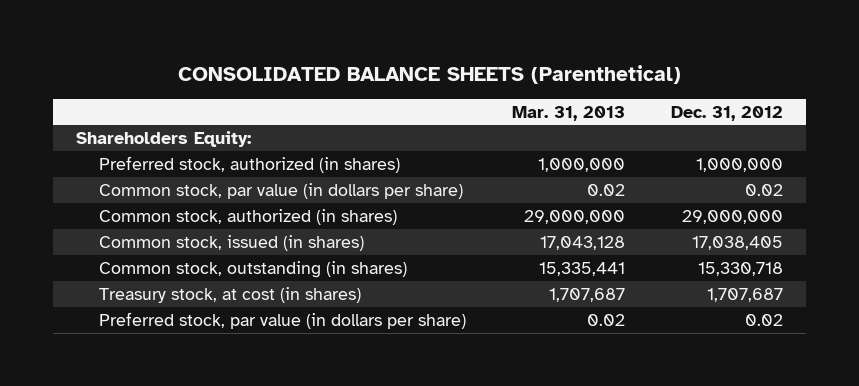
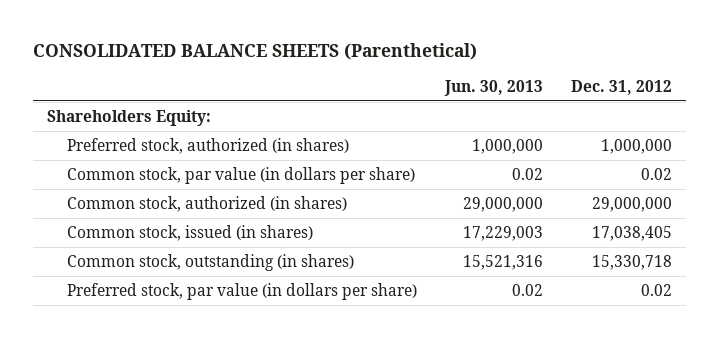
- | Mar. 31, 2013 | Dec. 31, 2012
+ | Jun. 30, 2013 | Dec. 31, 2012
- Treasury stock, at cost (in shares) | 1,707,687 | 1,707,687

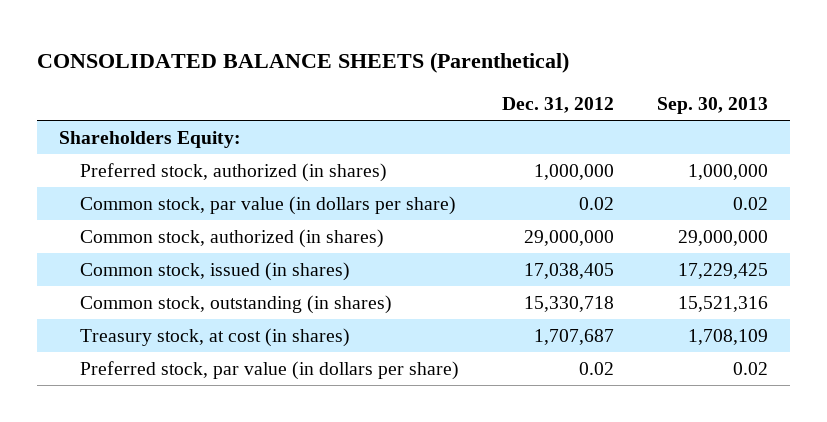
- | Jun. 30, 2013 | Dec. 31, 2012
+ | Dec. 31, 2012 | Sep. 30, 2013
+ Treasury stock, at cost (in shares) | 1,707,687 | 1,708,109

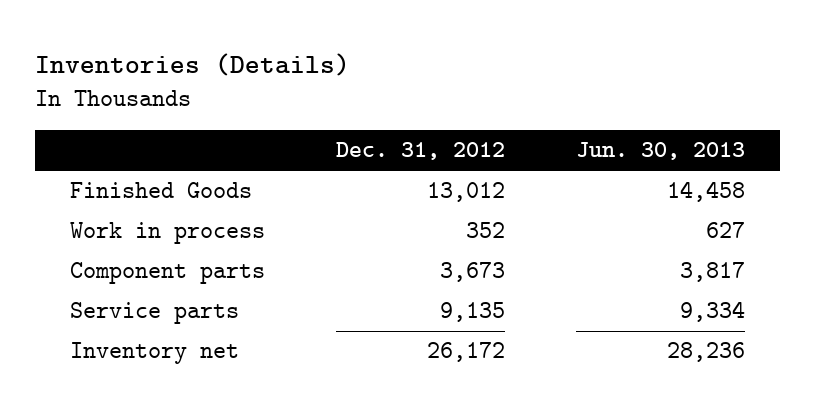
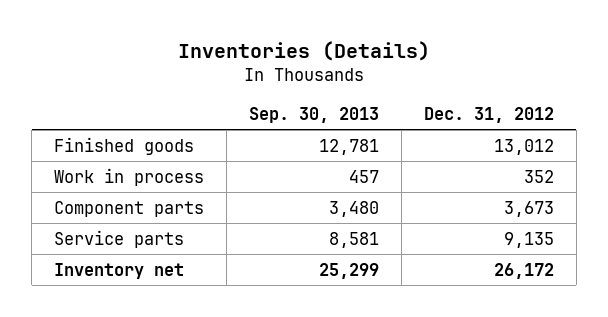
- | Dec. 31, 2012 | Jun. 30, 2013
+ | Sep. 30, 2013 | Dec. 31, 2012
- Finished Goods | 13,012 | 14,458
+ Finished goods | 12,781 | 13,012

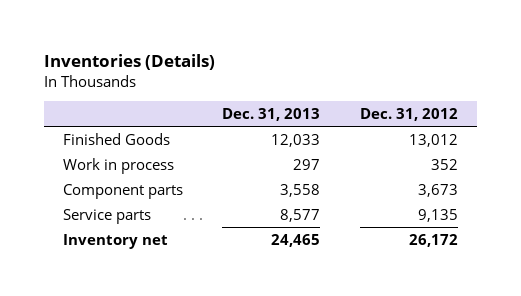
- | Sep. 30, 2013 | Dec. 31, 2012
+ | Dec. 31, 2013 | Dec. 31, 2012
- Finished goods | 12,781 | 13,012
+ Finished Goods | 12,033 | 13,012

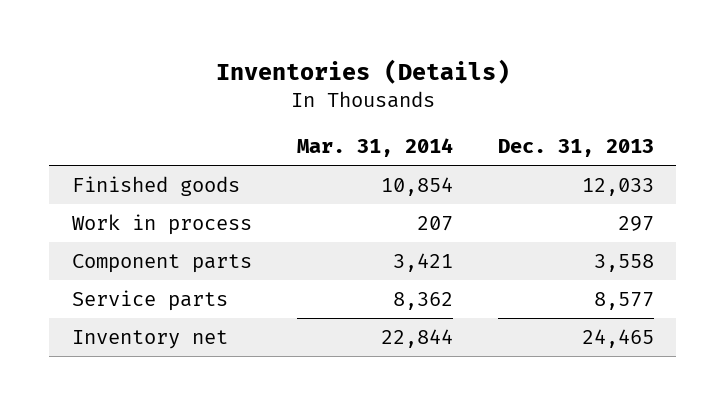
- | Dec. 31, 2013 | Dec. 31, 2012
+ | Mar. 31, 2014 | Dec. 31, 2013
- Finished Goods | 12,033 | 13,012
+ Finished goods | 10,854 | 12,033

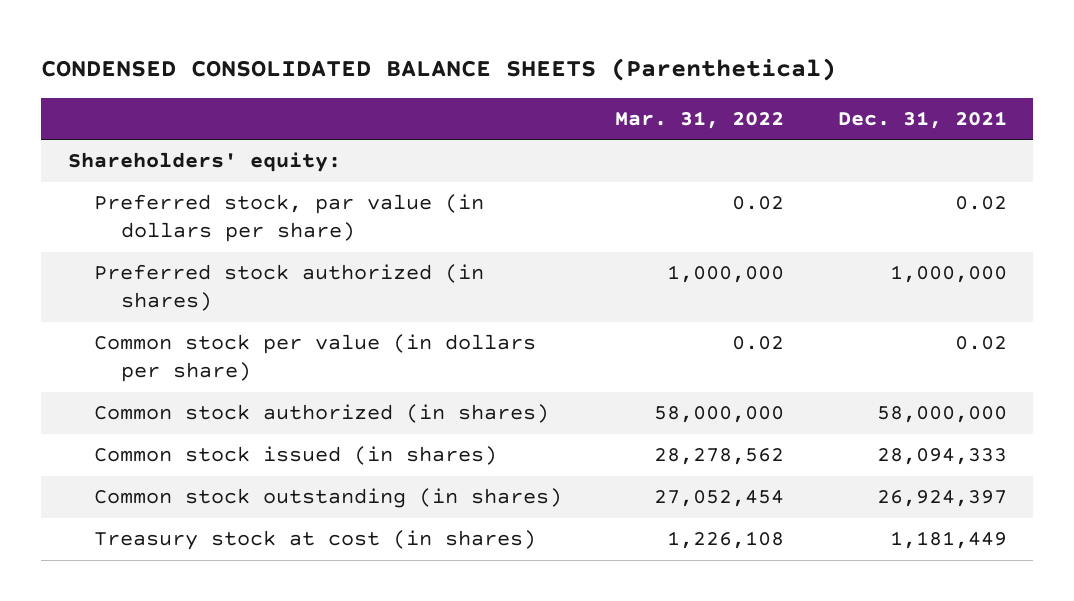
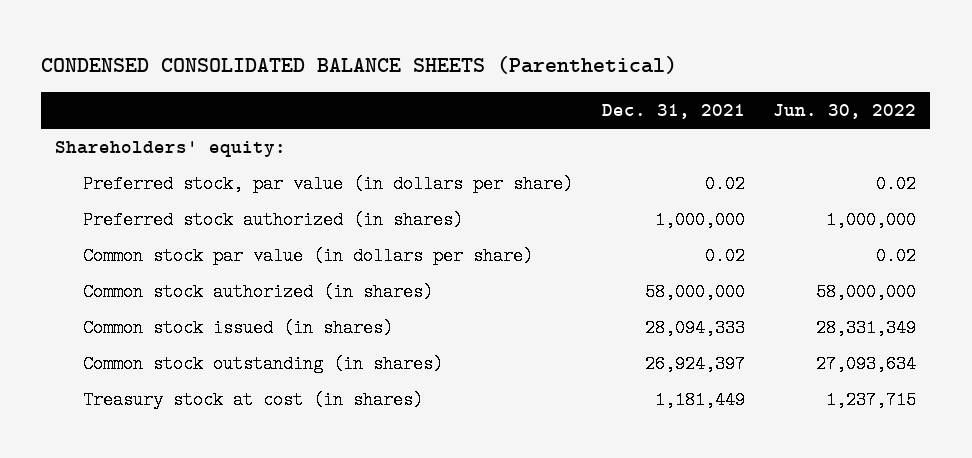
- | Mar. 31, 2022 | Dec. 31, 2021
+ | Dec. 31, 2021 | Jun. 30, 2022
- Common stock per value (in dollars per share) | 0.02 | 0.02
+ Common stock par value (in dollars per share) | 0.02 | 0.02

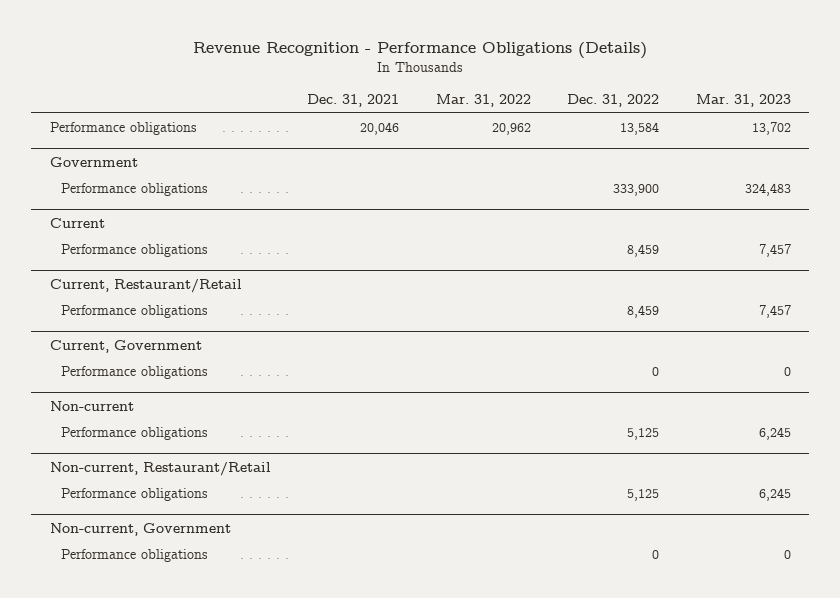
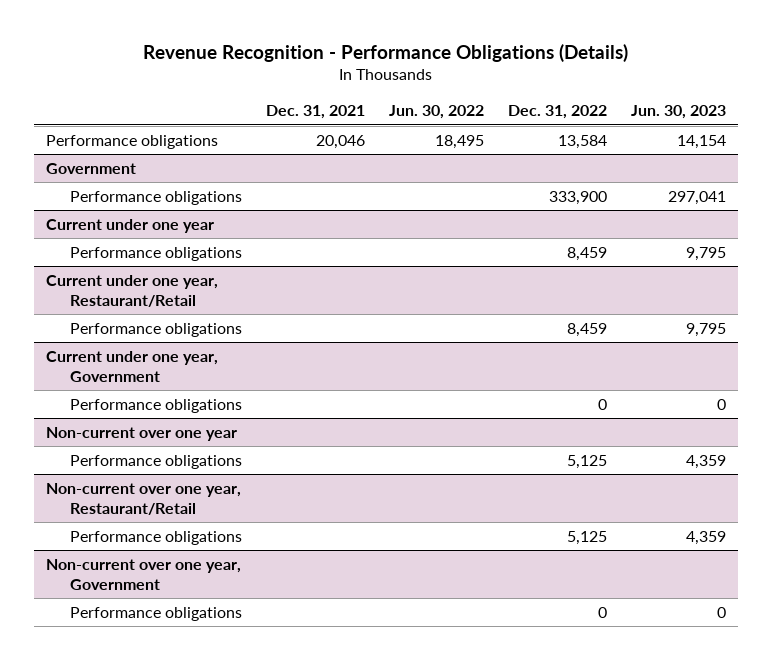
- | Dec. 31, 2021 | Mar. 31, 2022 | Dec. 31, 2022 | Mar. 31, 2023
+ | Dec. 31, 2021 | Jun. 30, 2022 | Dec. 31, 2022 | Jun. 30, 2023
- Current
+ Current under one year
- Current, Restaurant/Retail
+ Current under one year, Restaurant/Retail
- Current, Government
+ Current under one year, Government
- Non-current
+ Non-current over one year
- Non-current, Restaurant/Retail
+ Non-current over one year, Restaurant/Retail
- Non-current, Government
+ Non-current over one year, Government

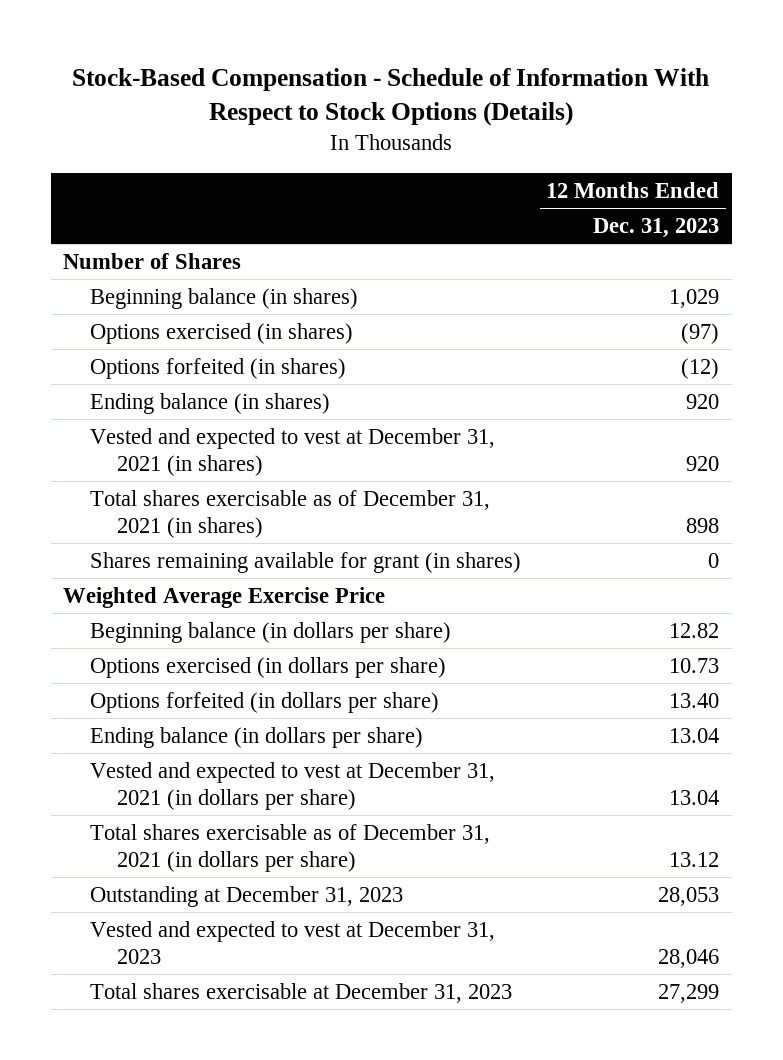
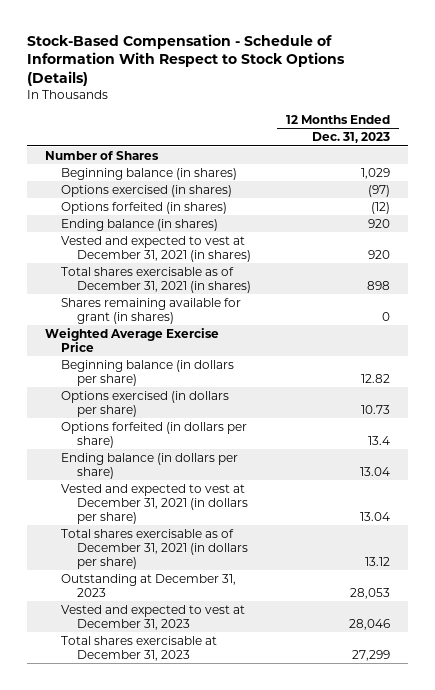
- Options forfeited (in dollars per share) | 13.40
+ Options forfeited (in dollars per share) | 13.4

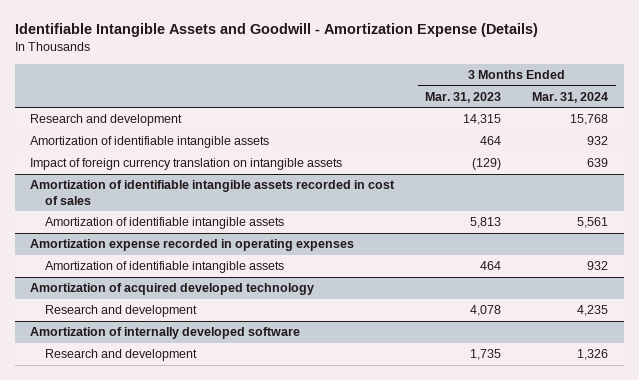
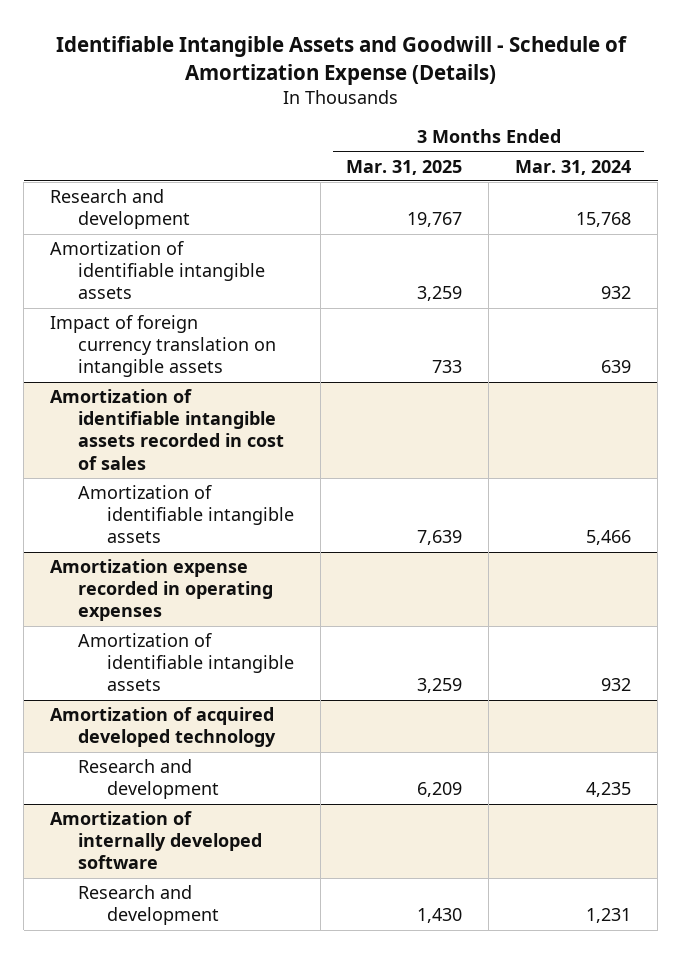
- Identifiable Intangible Assets and Goodwill - Amortization Expense (Details)
+ Identifiable Intangible Assets and Goodwill - Schedule of Amortization Expense (Details)
- | 3 Months Ended Mar. 31, 2023 | 3 Months Ended Mar. 31, 2024
+ | 3 Months Ended Mar. 31, 2025 | 3 Months Ended Mar. 31, 2024
@ Amortization of identifiable intangible assets recorded in cost of sales
- Amortization of identifiable intangible assets | 5,813 | 5,561
+ Amortization of identifiable intangible assets | 7,639 | 5,466
@ Amortization of internally developed software
- Research and development | 1,735 | 1,326
+ Research and development | 1,430 | 1,231

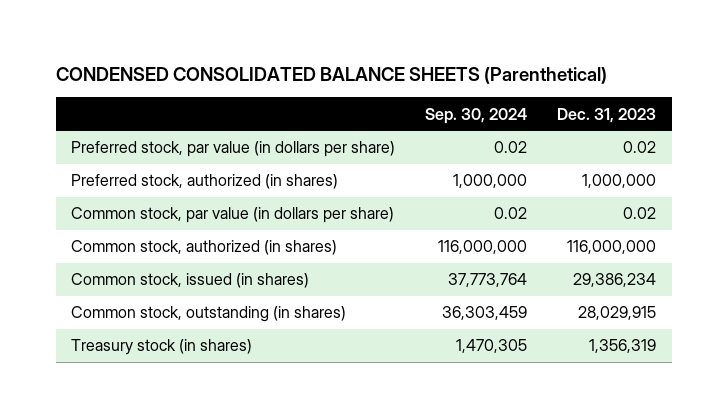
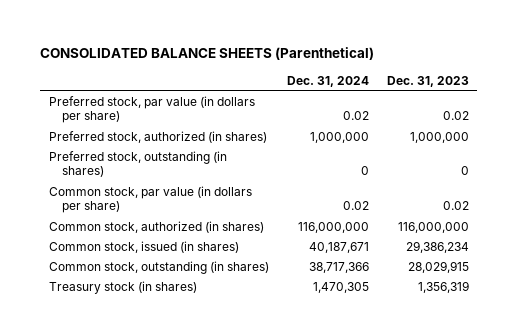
- CONDENSED CONSOLIDATED BALANCE SHEETS (Parenthetical)
+ CONSOLIDATED BALANCE SHEETS (Parenthetical)
- | Sep. 30, 2024 | Dec. 31, 2023
+ | Dec. 31, 2024 | Dec. 31, 2023
+ Preferred stock, outstanding (in shares) | 0 | 0

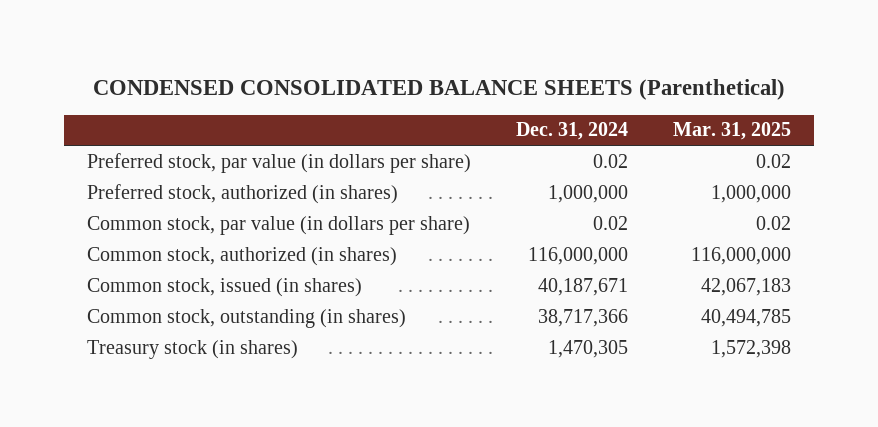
- CONSOLIDATED BALANCE SHEETS (Parenthetical)
+ CONDENSED CONSOLIDATED BALANCE SHEETS (Parenthetical)
- | Dec. 31, 2024 | Dec. 31, 2023
+ | Dec. 31, 2024 | Mar. 31, 2025
- Preferred stock, outstanding (in shares) | 0 | 0

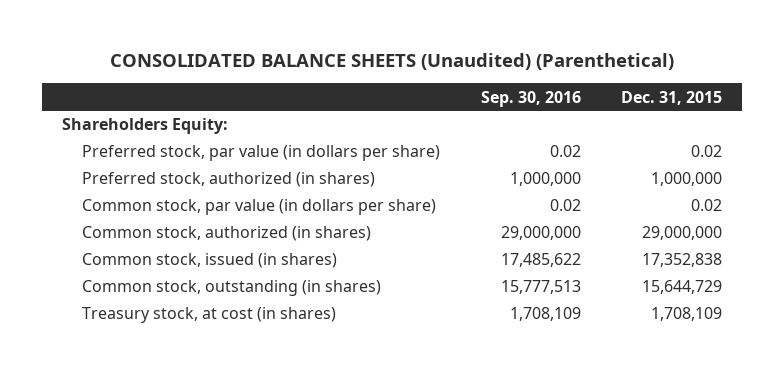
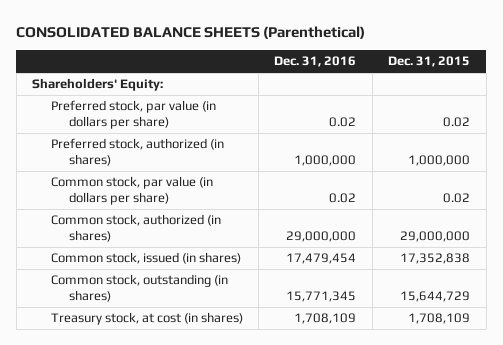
- CONSOLIDATED BALANCE SHEETS (Unaudited) (Parenthetical)
+ CONSOLIDATED BALANCE SHEETS (Parenthetical)
- | Sep. 30, 2016 | Dec. 31, 2015
+ | Dec. 31, 2016 | Dec. 31, 2015
- Shareholders Equity:
+ Shareholders' Equity:

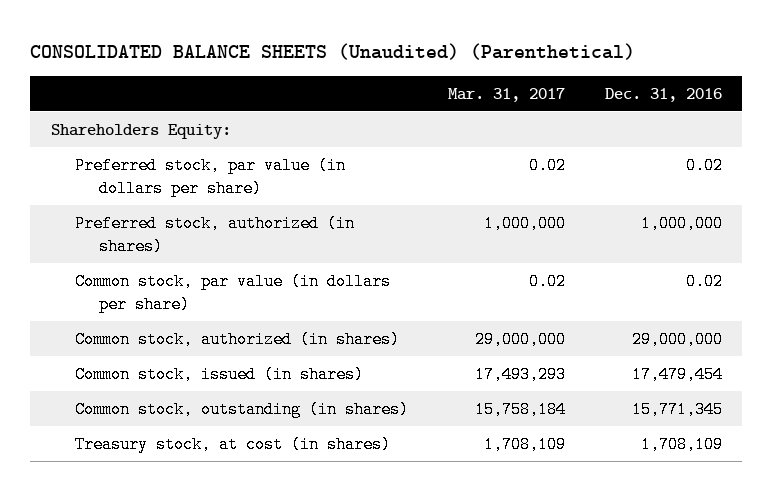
- CONSOLIDATED BALANCE SHEETS (Parenthetical)
+ CONSOLIDATED BALANCE SHEETS (Unaudited) (Parenthetical)
- | Dec. 31, 2016 | Dec. 31, 2015
+ | Mar. 31, 2017 | Dec. 31, 2016
- Shareholders' Equity:
+ Shareholders Equity:

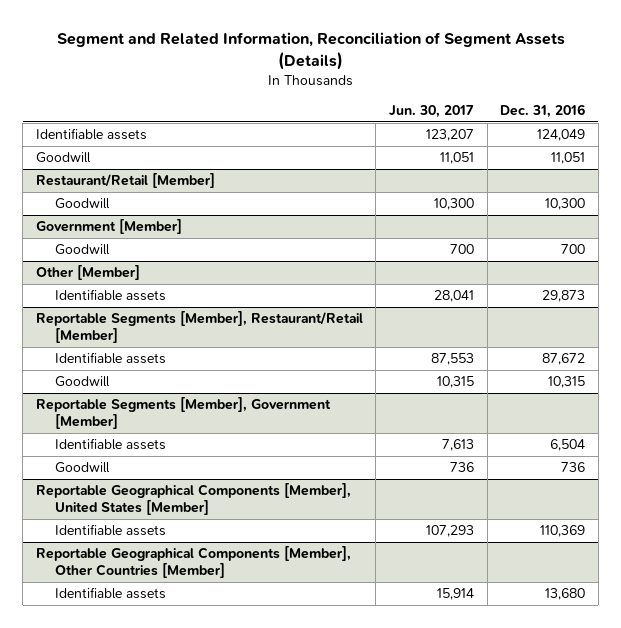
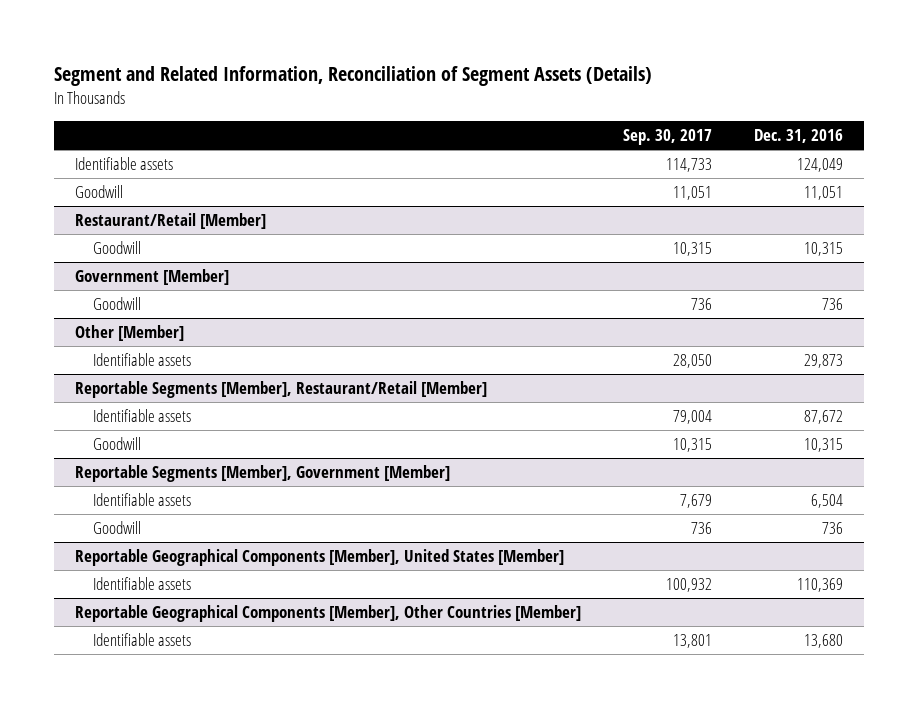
- | Jun. 30, 2017 | Dec. 31, 2016
+ | Sep. 30, 2017 | Dec. 31, 2016
@ Restaurant/Retail [Member]
- Goodwill | 10,300 | 10,300
+ Goodwill | 10,315 | 10,315
@ Government [Member]
- Goodwill | 700 | 700
+ Goodwill | 736 | 736

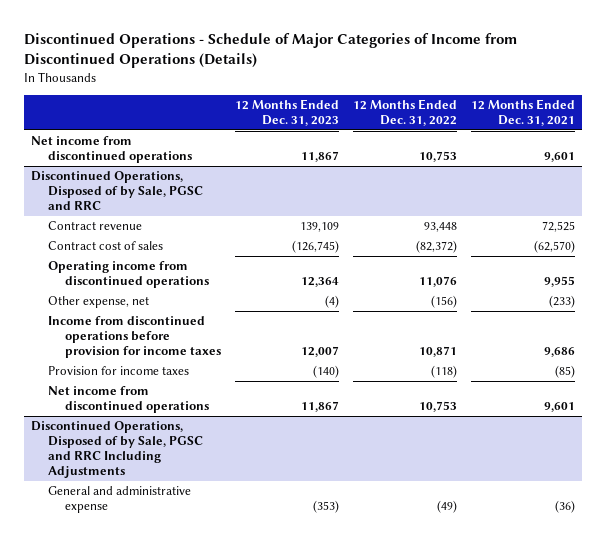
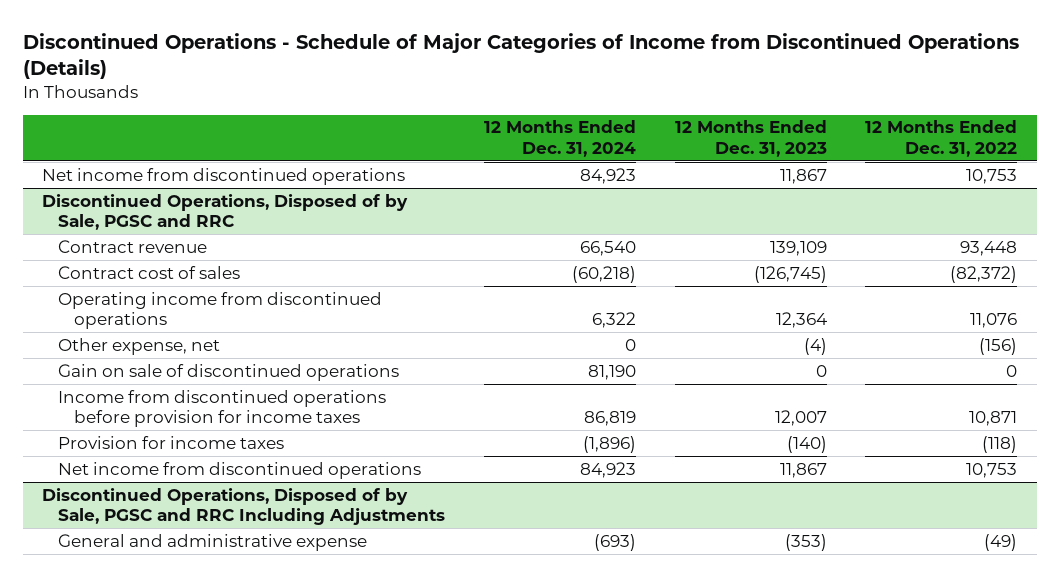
- | 12 Months Ended Dec. 31, 2023 | 12 Months Ended Dec. 31, 2022 | 12 Months Ended Dec. 31, 2021
+ | 12 Months Ended Dec. 31, 2024 | 12 Months Ended Dec. 31, 2023 | 12 Months Ended Dec. 31, 2022
@ Discontinued Operations, Disposed of by Sale, PGSC and RRC
+ Gain on sale of discontinued operations | 81,190 | 0 | 0

